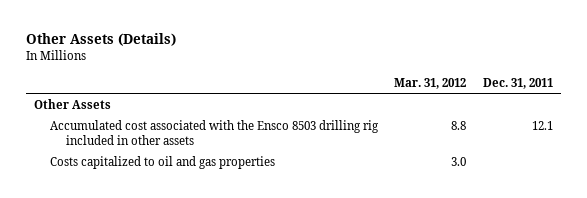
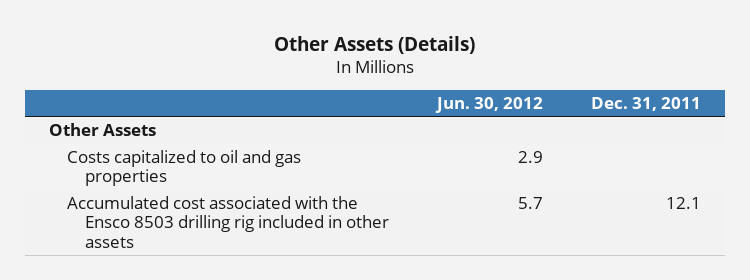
- | Mar. 31, 2012 | Dec. 31, 2011
+ | Jun. 30, 2012 | Dec. 31, 2011
moved down: Accumulated cost associated with the Ensco 8503 drilling rig included in other assets | 5.7 | 12.1

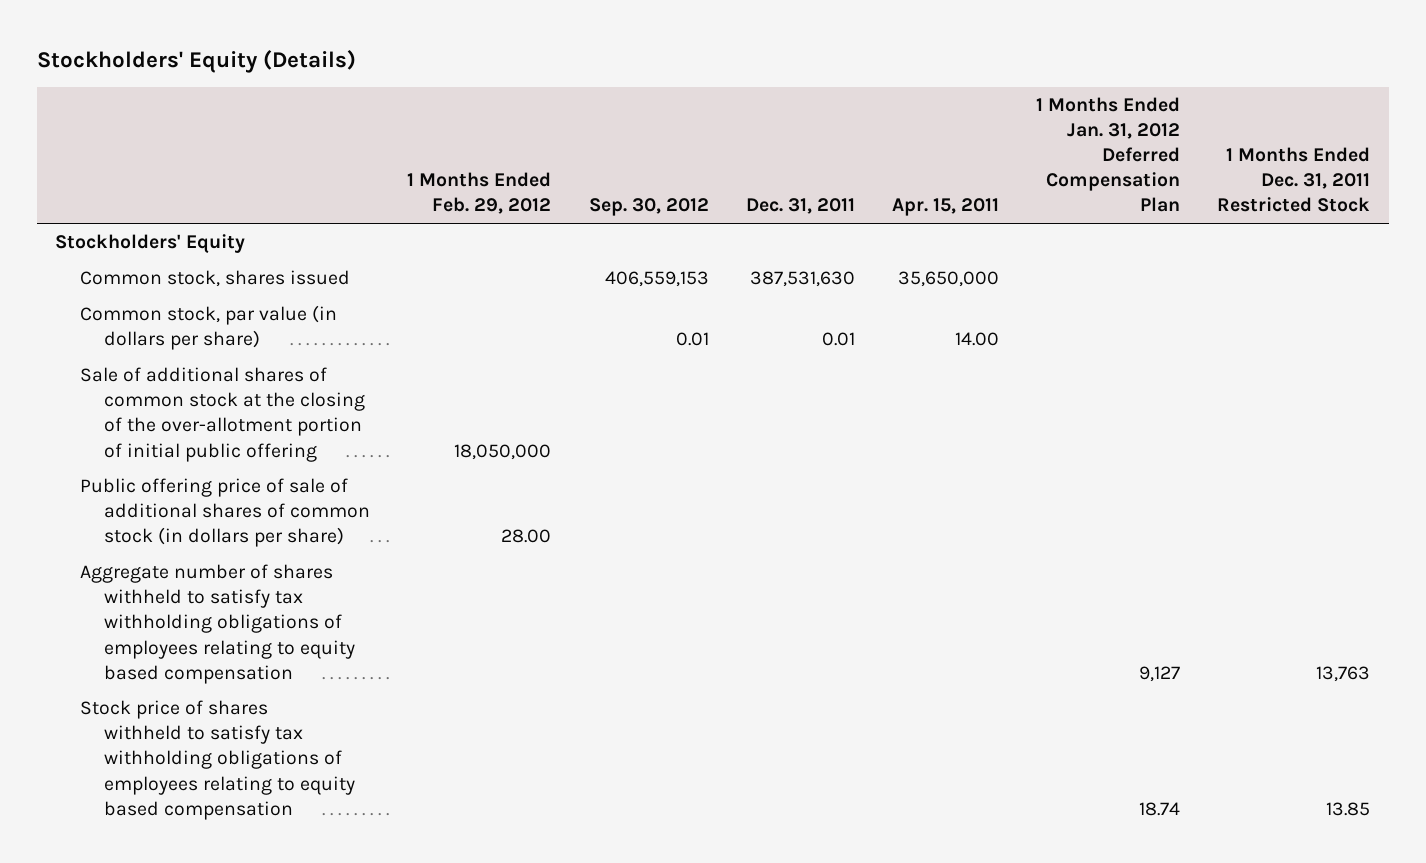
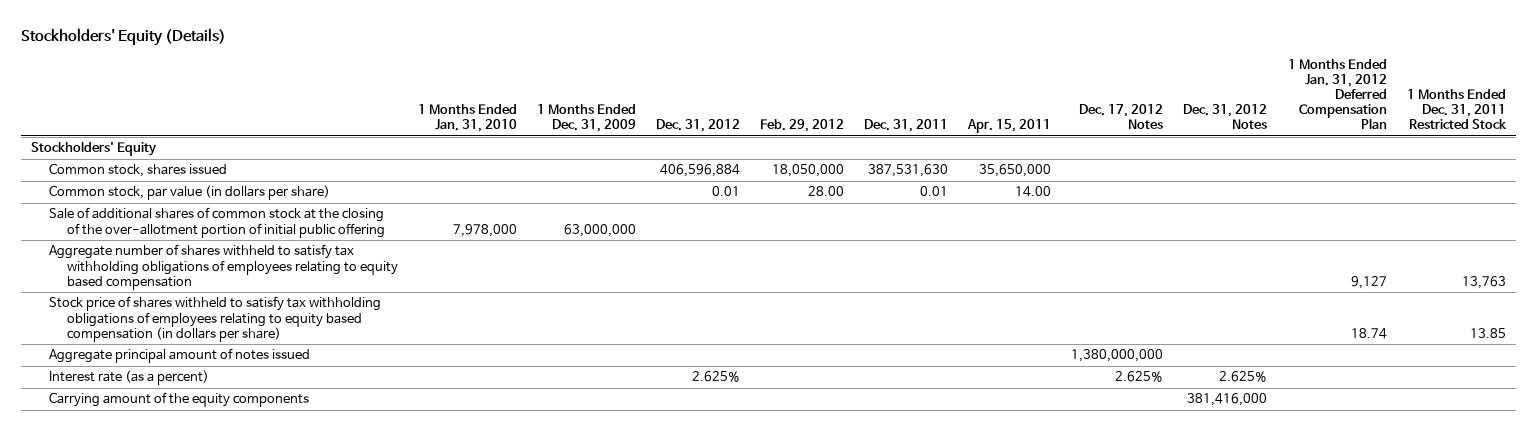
- | 1 Months Ended Feb. 29, 2012 | Sep. 30, 2012 | Dec. 31, 2011 | Apr. 15, 2011 | 1 Months Ended Jan. 31, 2012 Deferred Compensation Plan | 1 Months Ended Dec. 31, 2011 Restricted Stock
+ | 1 Months Ended Jan. 31, 2010 | 1 Months Ended Dec. 31, 2009 | Dec. 31, 2012 | Feb. 29, 2012 | Dec. 31, 2011 | Apr. 15, 2011 | Dec. 17, 2012 Notes | Dec. 31, 2012 Notes | 1 Months Ended Jan. 31, 2012 Deferred Compensation Plan | 1 Months Ended Dec. 31, 2011 Restricted Stock
- Public offering price of sale of additional shares of common stock (in dollars per share) | 28.00 | | | | |
- Stock price of shares withheld to satisfy tax withholding obligations of employees relating to equity based compensation | | | | | 18.74 | 13.85
+ Stock price of shares withheld to satisfy tax withholding obligations of employees relating to equity based compensation (in dollars per share) | | | | | | | | | 18.74 | 13.85
+ Aggregate principal amount of notes issued | | | | | | | 1,380,000,000 | | |
+ Interest rate (as a percent) | | | 2.625% | | | | 2.625% | 2.625% | |
+ Carrying amount of the equity components | | | | | | | | 381,416,000 | |

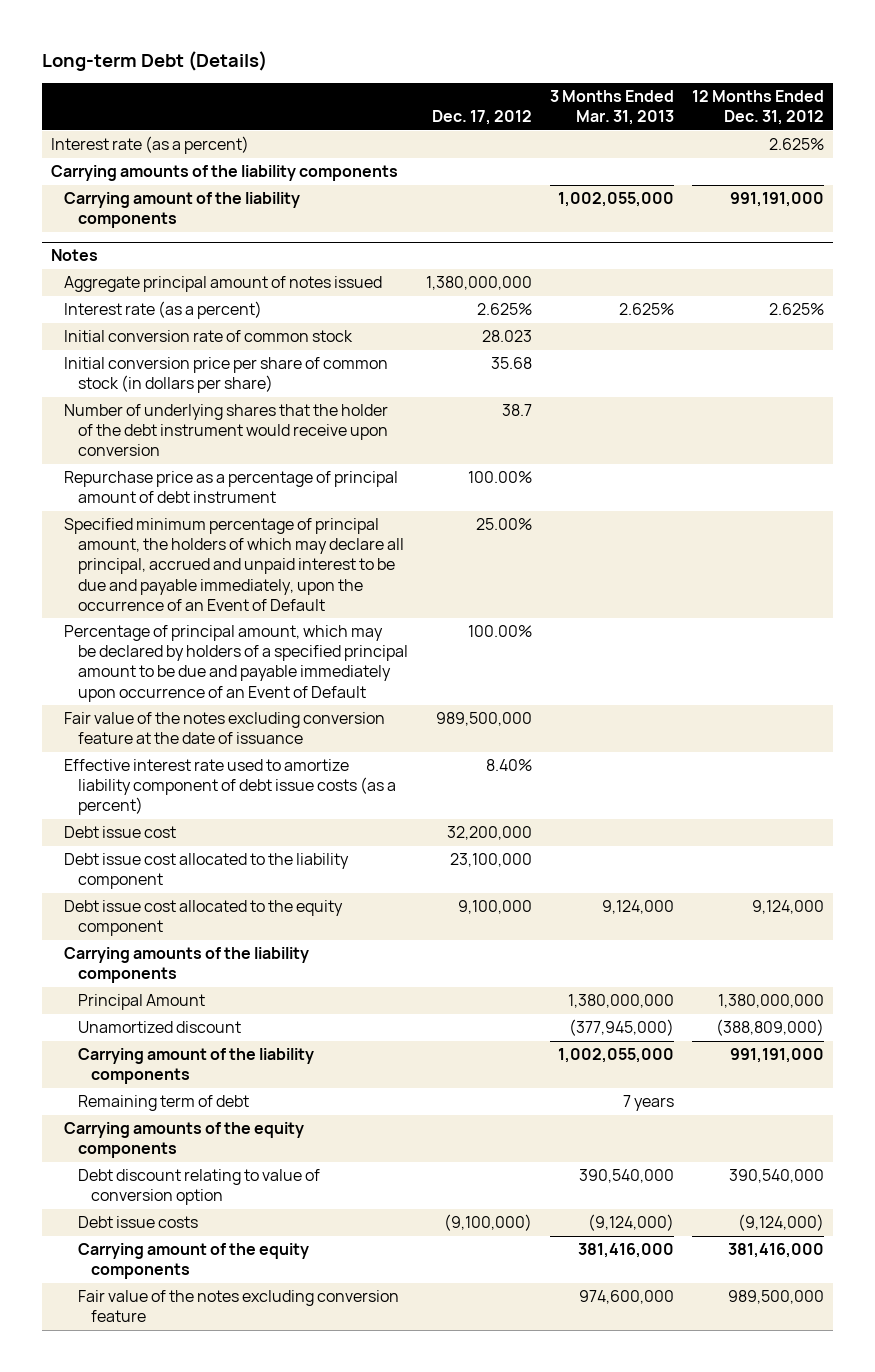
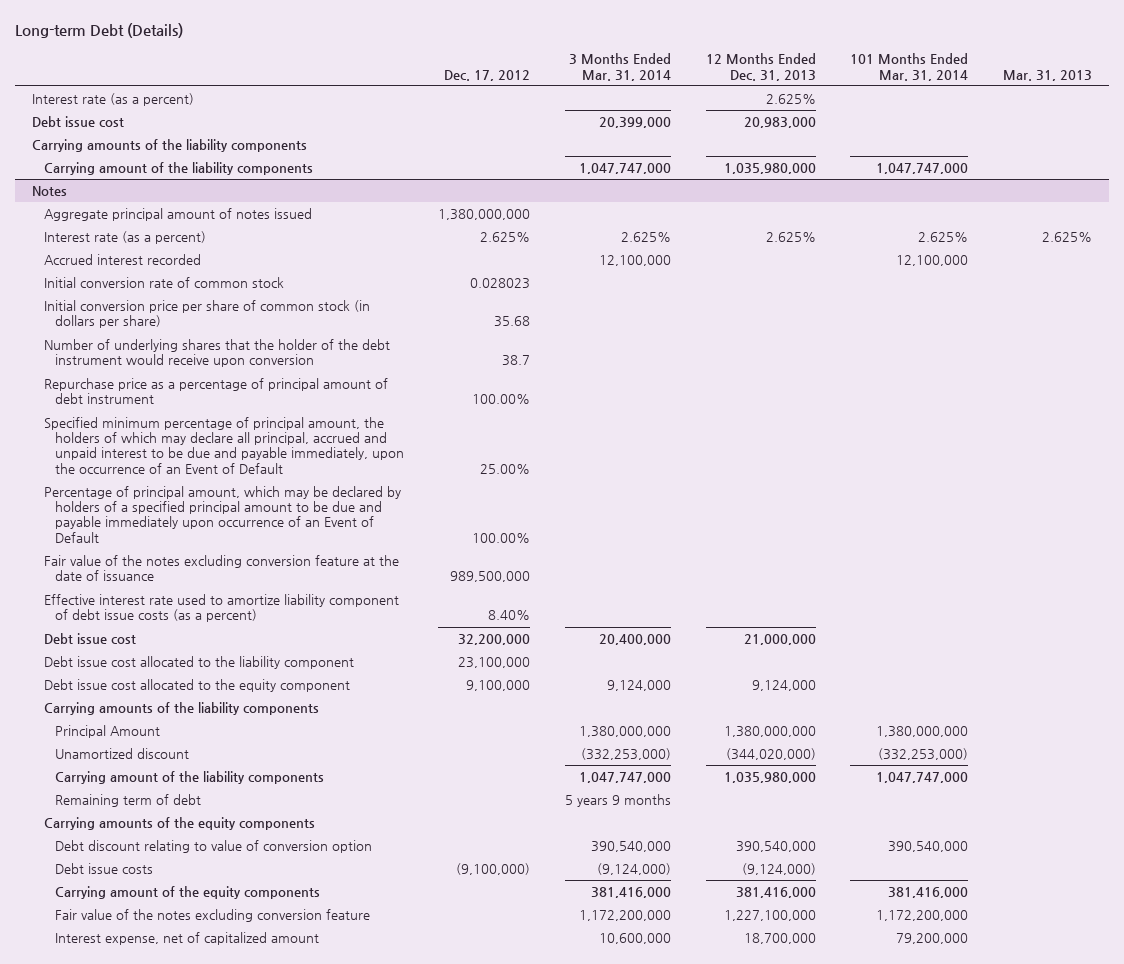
- | Dec. 17, 2012 | 3 Months Ended Mar. 31, 2013 | 12 Months Ended Dec. 31, 2012
+ | Dec. 17, 2012 | 3 Months Ended Mar. 31, 2014 | 12 Months Ended Dec. 31, 2013 | 101 Months Ended Mar. 31, 2014 | Mar. 31, 2013
+ Debt issue cost | | 20,399,000 | 20,983,000 | |
@ Notes
- Initial conversion rate of common stock | 28.023 | |
+ Accrued interest recorded | | 12,100,000 | | 12,100,000 |
+ Initial conversion rate of common stock | 0.028023 | | | |
+ Interest expense, net of capitalized amount | | 10,600,000 | 18,700,000 | 79,200,000 |

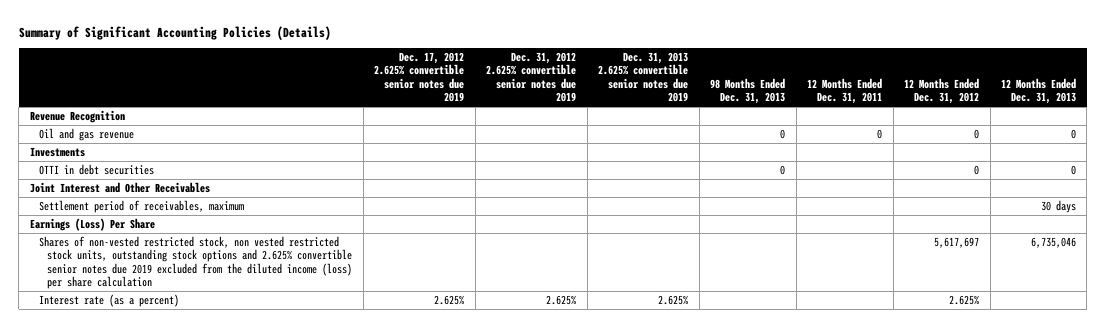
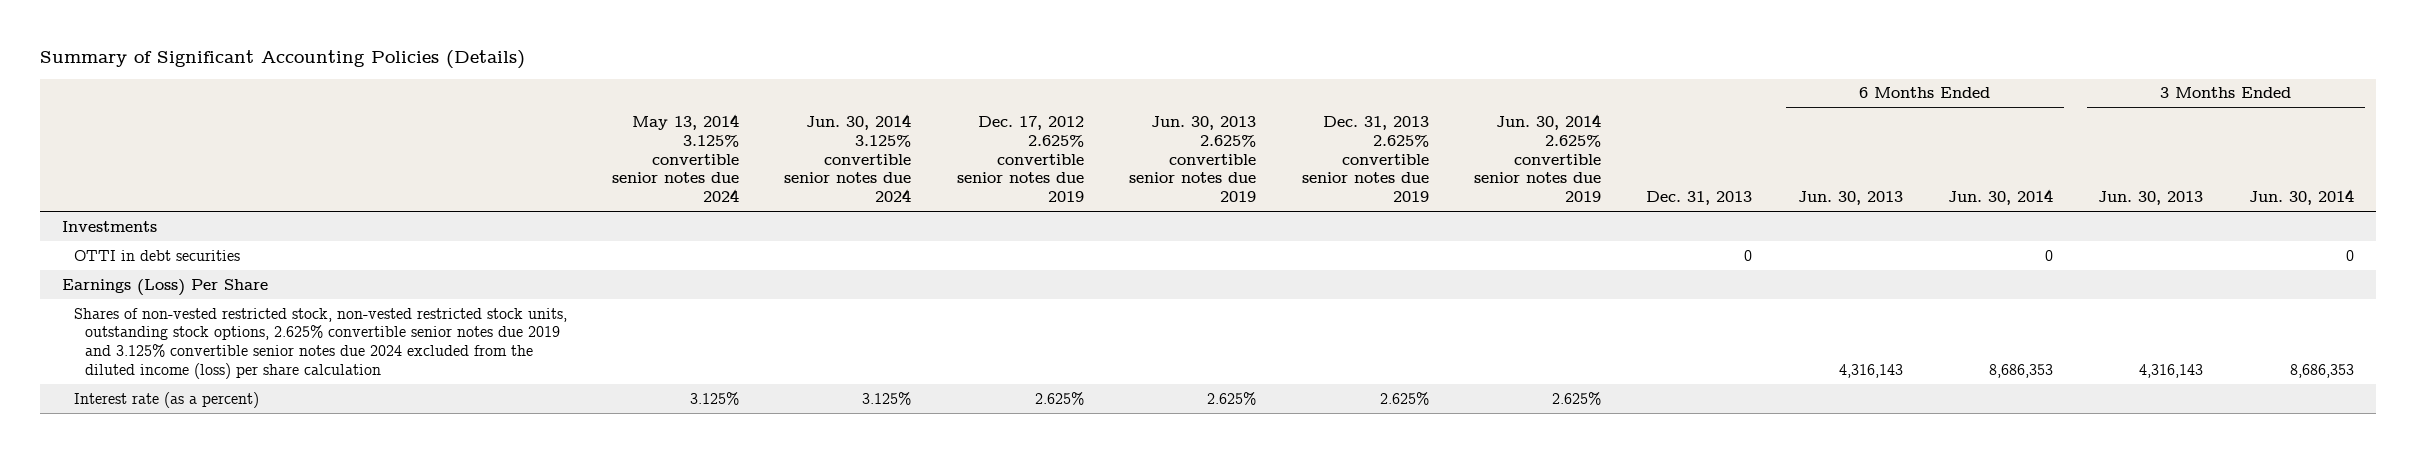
- | Dec. 17, 2012 2.625% convertible senior notes due 2019 | Dec. 31, 2012 2.625% convertible senior notes due 2019 | Dec. 31, 2013 2.625% convertible senior notes due 2019 | 98 Months Ended Dec. 31, 2013 | 12 Months Ended Dec. 31, 2011 | 12 Months Ended Dec. 31, 2012 | 12 Months Ended Dec. 31, 2013
+ | May 13, 2014 3.125% convertible senior notes due 2024 | Jun. 30, 2014 3.125% convertible senior notes due 2024 | Dec. 17, 2012 2.625% convertible senior notes due 2019 | Jun. 30, 2013 2.625% convertible senior notes due 2019 | Dec. 31, 2013 2.625% convertible senior notes due 2019 | Jun. 30, 2014 2.625% convertible senior notes due 2019 | Dec. 31, 2013 | 6 Months Ended Jun. 30, 2013 | 6 Months Ended Jun. 30, 2014 | 3 Months Ended Jun. 30, 2013 | 3 Months Ended Jun. 30, 2014
- Revenue Recognition
- Oil and gas revenue | | | | 0 | 0 | 0 | 0
- Joint Interest and Other Receivables
- Settlement period of receivables, maximum | | | | | | | 30 days
- Shares of non-vested restricted stock, non vested restricted stock units, outstanding stock options and 2.625% convertible senior notes due 2019 excluded from the diluted income (loss) per share calculation | | | | | | 5,617,697 | 6,735,046
+ Shares of non-vested restricted stock, non-vested restricted stock units, outstanding stock options, 2.625% convertible senior notes due 2019 and 3.125% convertible senior notes due 2024 excluded from the diluted income (loss) per share calculation | | | | | | | | 4,316,143 | 8,686,353 | 4,316,143 | 8,686,353

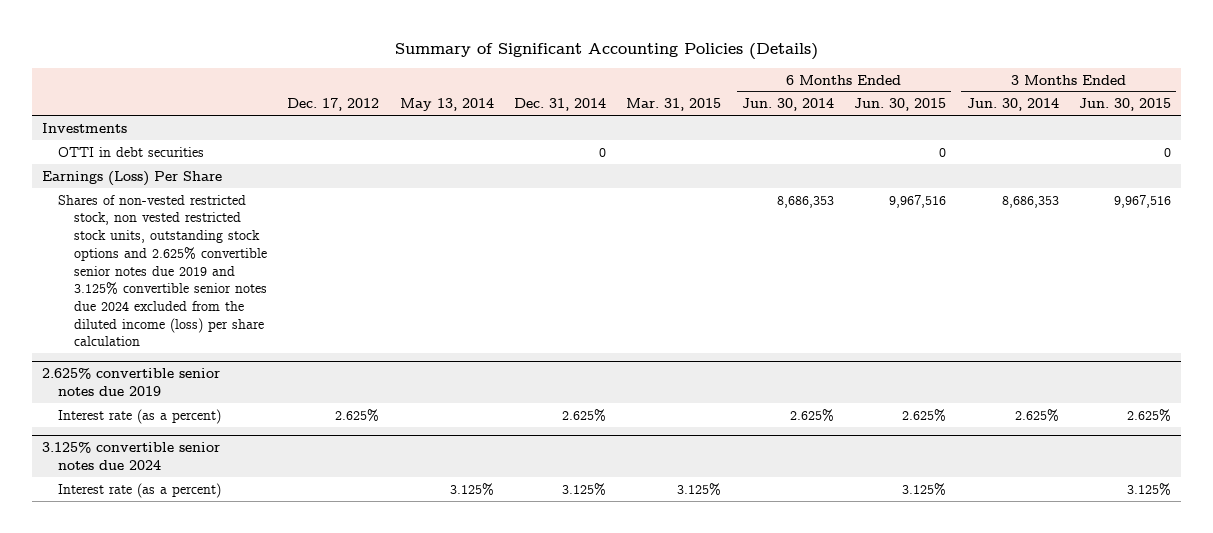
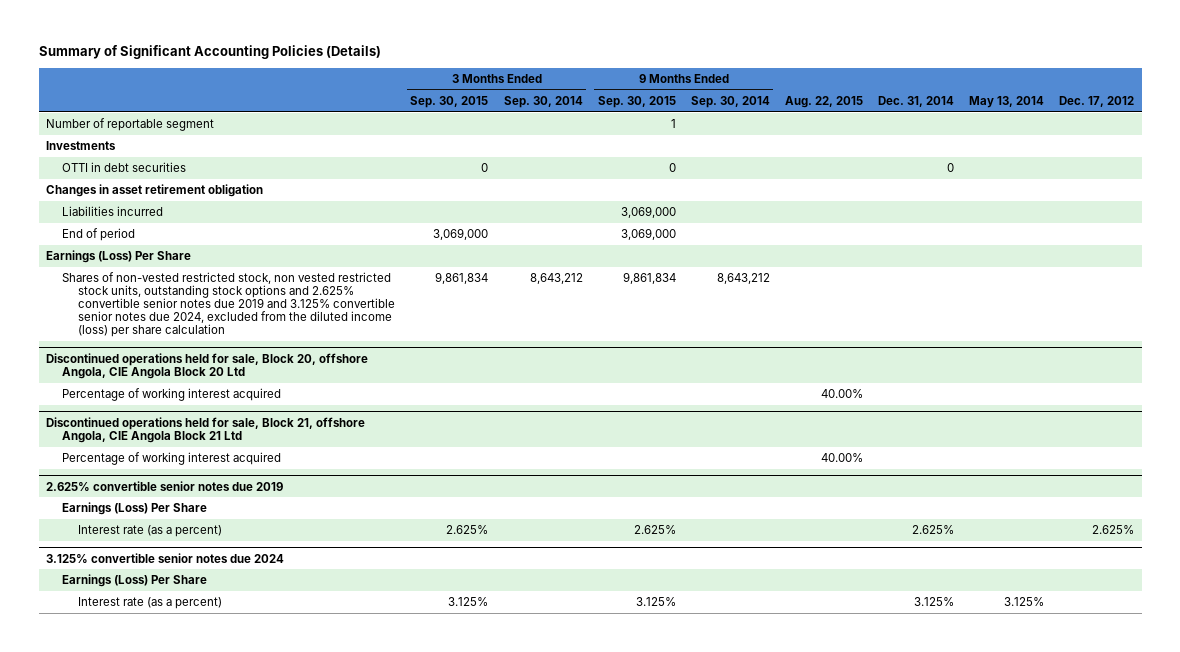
- | Dec. 17, 2012 | May 13, 2014 | Dec. 31, 2014 | Mar. 31, 2015 | 6 Months Ended Jun. 30, 2014 | 6 Months Ended Jun. 30, 2015 | 3 Months Ended Jun. 30, 2014 | 3 Months Ended Jun. 30, 2015
+ | 3 Months Ended Sep. 30, 2015 | 3 Months Ended Sep. 30, 2014 | 9 Months Ended Sep. 30, 2015 | 9 Months Ended Sep. 30, 2014 | Aug. 22, 2015 | Dec. 31, 2014 | May 13, 2014 | Dec. 17, 2012
+ Number of reportable segment | | | 1 | | | | |
+ Changes in asset retirement obligation
+ Liabilities incurred | | | 3,069,000 | | | | |
+ End of period | 3,069,000 | | 3,069,000 | | | | |
- Shares of non-vested restricted stock, non vested restricted stock units, outstanding stock options and 2.625% convertible senior notes due 2019 and 3.125% convertible senior notes due 2024 excluded from the diluted income (loss) per share calculation | | | | | 8,686,353 | 9,967,516 | 8,686,353 | 9,967,516
+ Shares of non-vested restricted stock, non vested restricted stock units, outstanding stock options and 2.625% convertible senior notes due 2019 and 3.125% convertible senior notes due 2024, excluded from the diluted income (loss) per share calculation | 9,861,834 | 8,643,212 | 9,861,834 | 8,643,212 | | | |
+ Discontinued operations held for sale, Block 20, offshore Angola, CIE Angola Block 20 Ltd
+ Percentage of working interest acquired | | | | | 40.00% | | |
+ Discontinued operations held for sale, Block 21, offshore Angola, CIE Angola Block 21 Ltd
+ Percentage of working interest acquired | | | | | 40.00% | | |
@ 2.625% convertible senior notes due 2019
+ Earnings (Loss) Per Share
@ 3.125% convertible senior notes due 2024
+ Earnings (Loss) Per Share

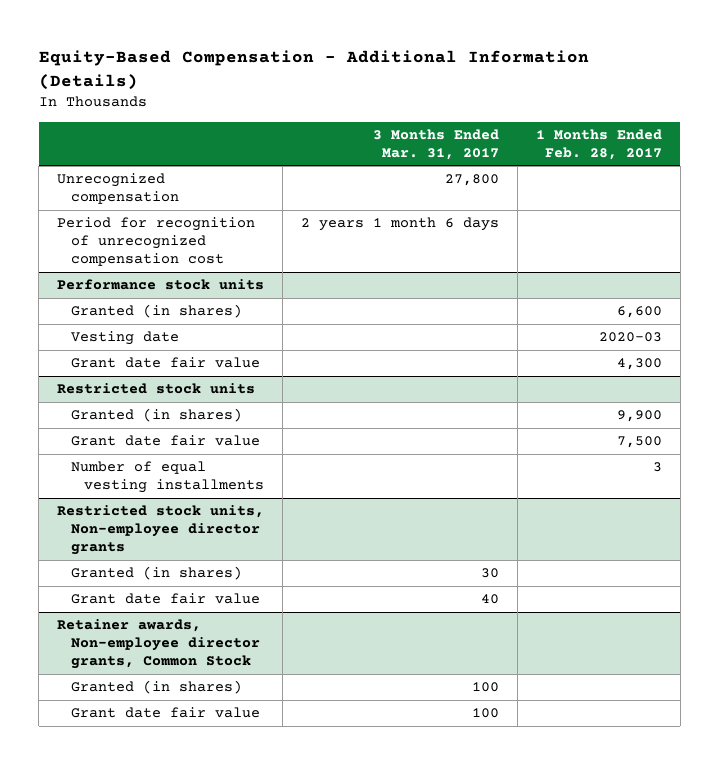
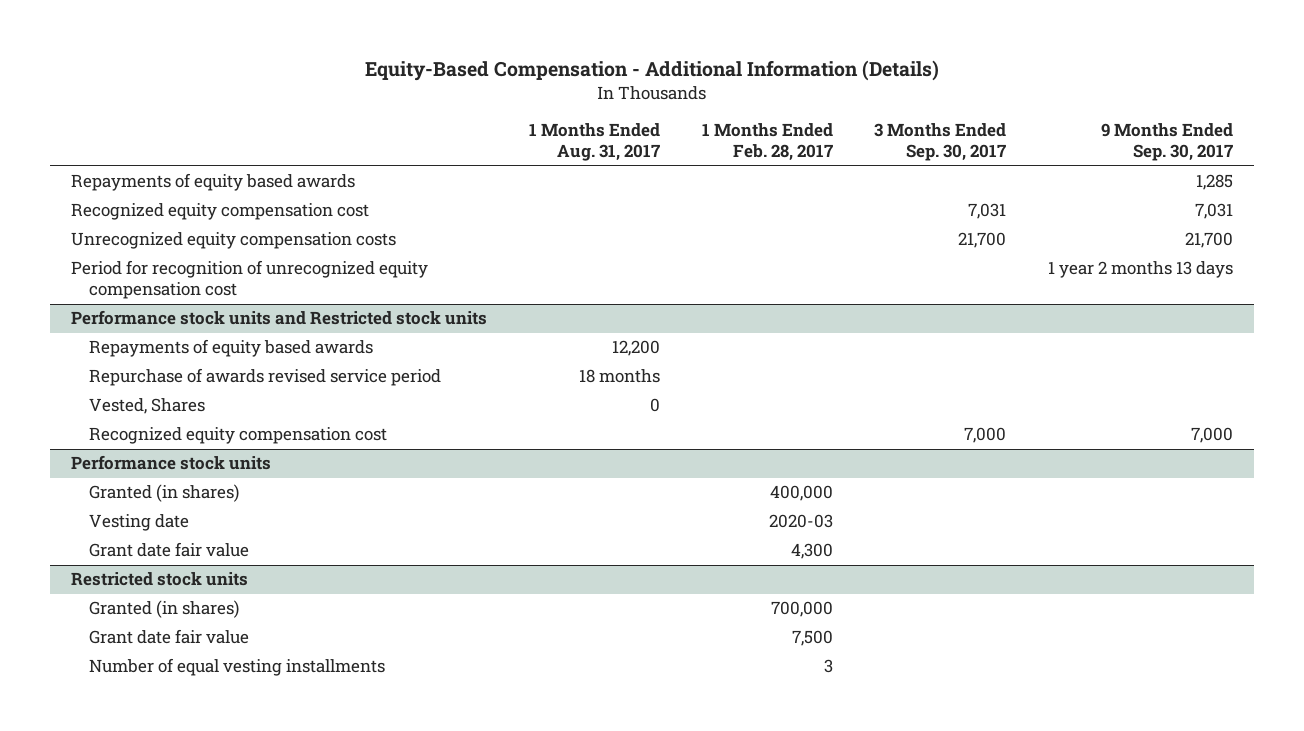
- | 3 Months Ended Mar. 31, 2017 | 1 Months Ended Feb. 28, 2017
+ | 1 Months Ended Aug. 31, 2017 | 1 Months Ended Feb. 28, 2017 | 3 Months Ended Sep. 30, 2017 | 9 Months Ended Sep. 30, 2017
- Unrecognized compensation | 27,800 |
- Period for recognition of unrecognized compensation cost | 2 years 1 month 6 days |
+ Repayments of equity based awards | | | | 1,285
+ Recognized equity compensation cost | | | 7,031 | 7,031
+ Unrecognized equity compensation costs | | | 21,700 | 21,700
+ Period for recognition of unrecognized equity compensation cost | | | | 1 year 2 months 13 days
+ Performance stock units and Restricted stock units
+ Repayments of equity based awards | 12,200 | | |
+ Repurchase of awards revised service period | 18 months | | |
+ Vested, Shares | 0 | | |
+ Recognized equity compensation cost | | | 7,000 | 7,000
@ Performance stock units
- Granted (in shares) | | 6,600
+ Granted (in shares) | | 400,000 | |
@ Restricted stock units
- Granted (in shares) | | 9,900
+ Granted (in shares) | | 700,000 | |
- Restricted stock units, Non-employee director grants
- Granted (in shares) | 30 |
- Grant date fair value | 40 |
- Retainer awards, Non-employee director grants, Common Stock
- Granted (in shares) | 100 |
- Grant date fair value | 100 |

